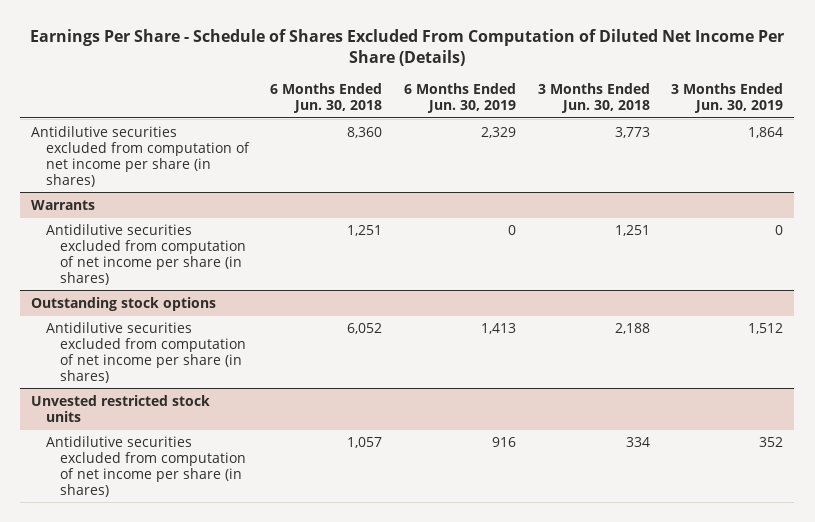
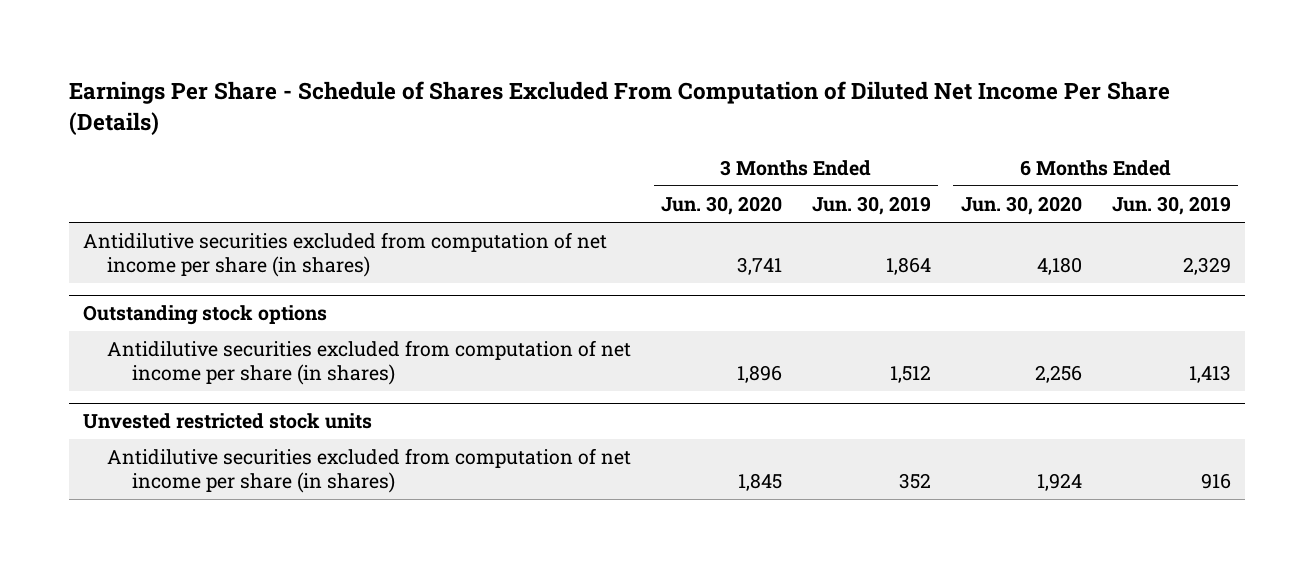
- | 6 Months Ended Jun. 30, 2018 | 6 Months Ended Jun. 30, 2019 | 3 Months Ended Jun. 30, 2018 | 3 Months Ended Jun. 30, 2019
+ | 3 Months Ended Jun. 30, 2020 | 3 Months Ended Jun. 30, 2019 | 6 Months Ended Jun. 30, 2020 | 6 Months Ended Jun. 30, 2019
- Warrants
- Antidilutive securities excluded from computation of net income per share (in shares) | 1,251 | 0 | 1,251 | 0

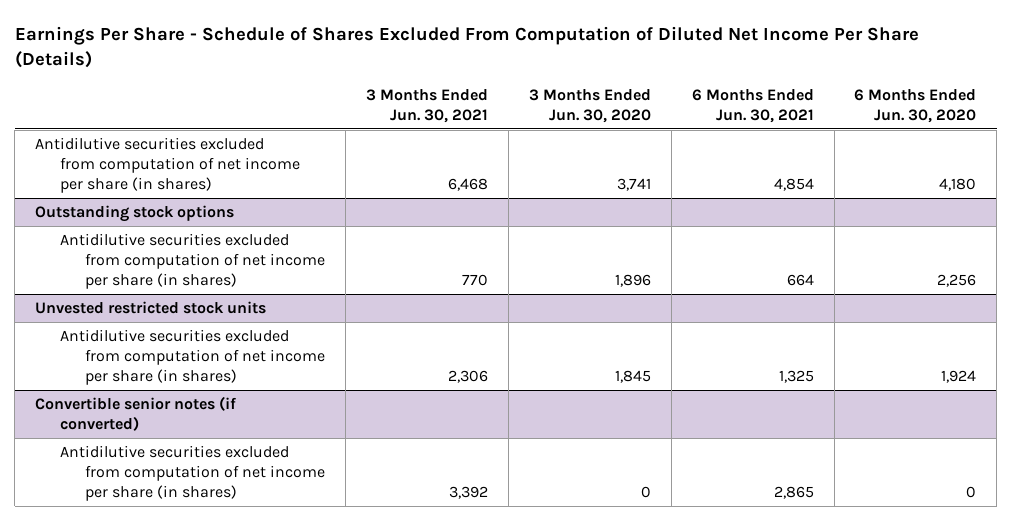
- | 3 Months Ended Jun. 30, 2020 | 3 Months Ended Jun. 30, 2019 | 6 Months Ended Jun. 30, 2020 | 6 Months Ended Jun. 30, 2019
+ | 3 Months Ended Jun. 30, 2021 | 3 Months Ended Jun. 30, 2020 | 6 Months Ended Jun. 30, 2021 | 6 Months Ended Jun. 30, 2020
+ Convertible senior notes (if converted)
+ Antidilutive securities excluded from computation of net income per share (in shares) | 3,392 | 0 | 2,865 | 0

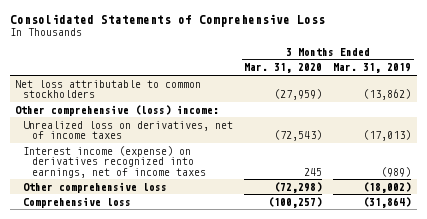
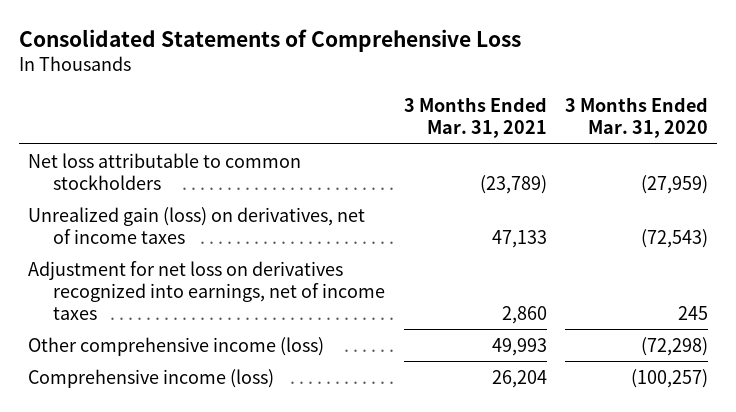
- | 3 Months Ended Mar. 31, 2020 | 3 Months Ended Mar. 31, 2019
+ | 3 Months Ended Mar. 31, 2021 | 3 Months Ended Mar. 31, 2020
- Other comprehensive (loss) income:
- Unrealized loss on derivatives, net of income taxes | (72,543) | (17,013)
- Interest income (expense) on derivatives recognized into earnings, net of income taxes | 245 | (989)
- Other comprehensive loss | (72,298) | (18,002)
- Comprehensive loss | (100,257) | (31,864)
+ Unrealized gain (loss) on derivatives, net of income taxes | 47,133 | (72,543)
+ Adjustment for net loss on derivatives recognized into earnings, net of income taxes | 2,860 | 245
+ Other comprehensive income (loss) | 49,993 | (72,298)
+ Comprehensive income (loss) | 26,204 | (100,257)

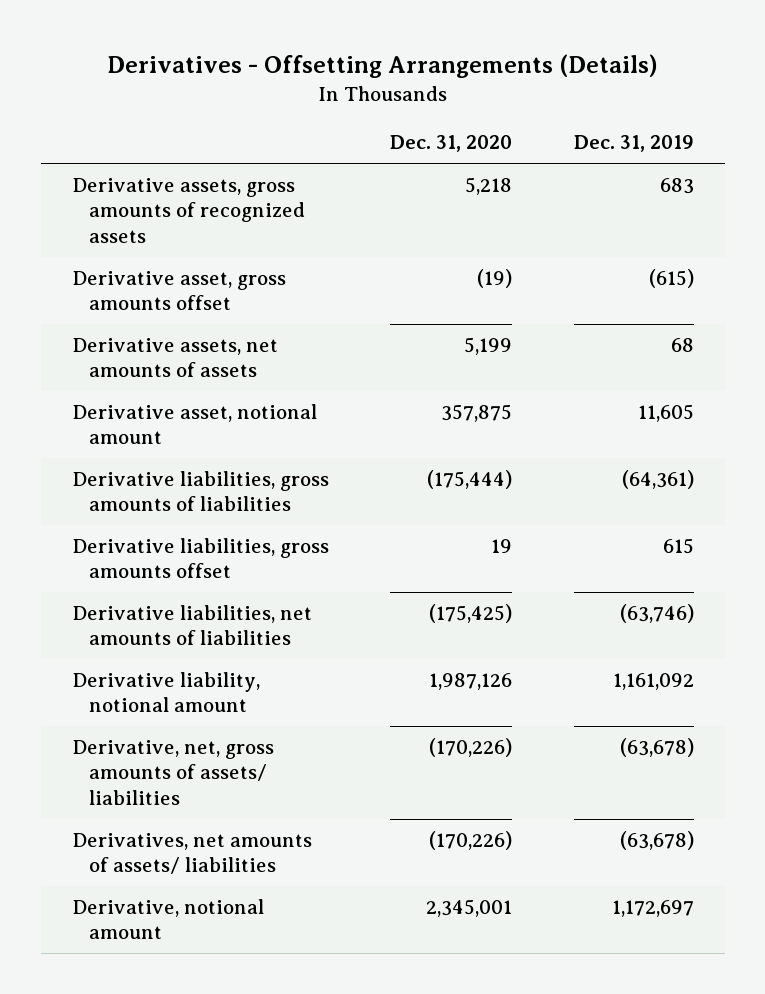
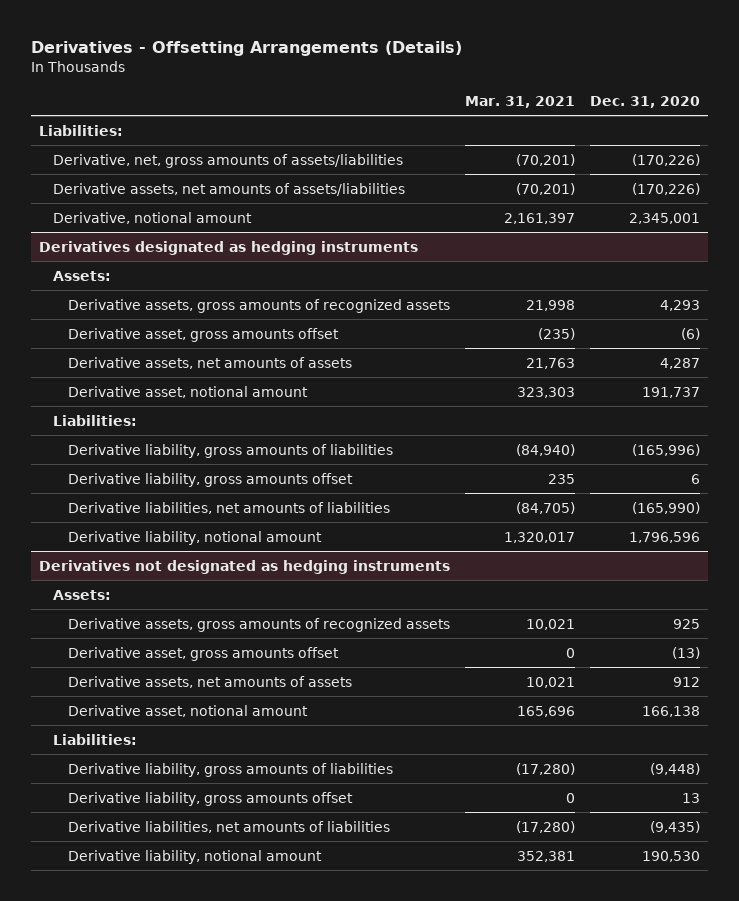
- | Dec. 31, 2020 | Dec. 31, 2019
+ | Mar. 31, 2021 | Dec. 31, 2020
- Derivative assets, gross amounts of recognized assets | 5,218 | 683
- Derivative asset, gross amounts offset | (19) | (615)
- Derivative assets, net amounts of assets | 5,199 | 68
- Derivative asset, notional amount | 357,875 | 11,605
- Derivative liabilities, gross amounts of liabilities | (175,444) | (64,361)
- Derivative liabilities, gross amounts offset | 19 | 615
- Derivative liabilities, net amounts of liabilities | (175,425) | (63,746)
- Derivative liability, notional amount | 1,987,126 | 1,161,092
- Derivative, net, gross amounts of assets/ liabilities | (170,226) | (63,678)
- Derivatives, net amounts of assets/ liabilities | (170,226) | (63,678)
+ Liabilities:
+ Derivative, net, gross amounts of assets/liabilities | (70,201) | (170,226)
+ Derivative assets, net amounts of assets/liabilities | (70,201) | (170,226)
+ Derivatives designated as hedging instruments
+ Assets:
+ Derivative assets, gross amounts of recognized assets | 21,998 | 4,293
+ Derivative asset, gross amounts offset | (235) | (6)
+ Derivative assets, net amounts of assets | 21,763 | 4,287
+ Derivative asset, notional amount | 323,303 | 191,737
+ Liabilities:
+ Derivative liability, gross amounts of liabilities | (84,940) | (165,996)
+ Derivative liability, gross amounts offset | 235 | 6
+ Derivative liabilities, net amounts of liabilities | (84,705) | (165,990)
+ Derivative liability, notional amount | 1,320,017 | 1,796,596
+ Derivatives not designated as hedging instruments
+ Assets:
+ Derivative assets, gross amounts of recognized assets | 10,021 | 925
+ Derivative asset, gross amounts offset | 0 | (13)
+ Derivative assets, net amounts of assets | 10,021 | 912
+ Derivative asset, notional amount | 165,696 | 166,138
+ Liabilities:
+ Derivative liability, gross amounts of liabilities | (17,280) | (9,448)
+ Derivative liability, gross amounts offset | 0 | 13
+ Derivative liabilities, net amounts of liabilities | (17,280) | (9,435)
+ Derivative liability, notional amount | 352,381 | 190,530

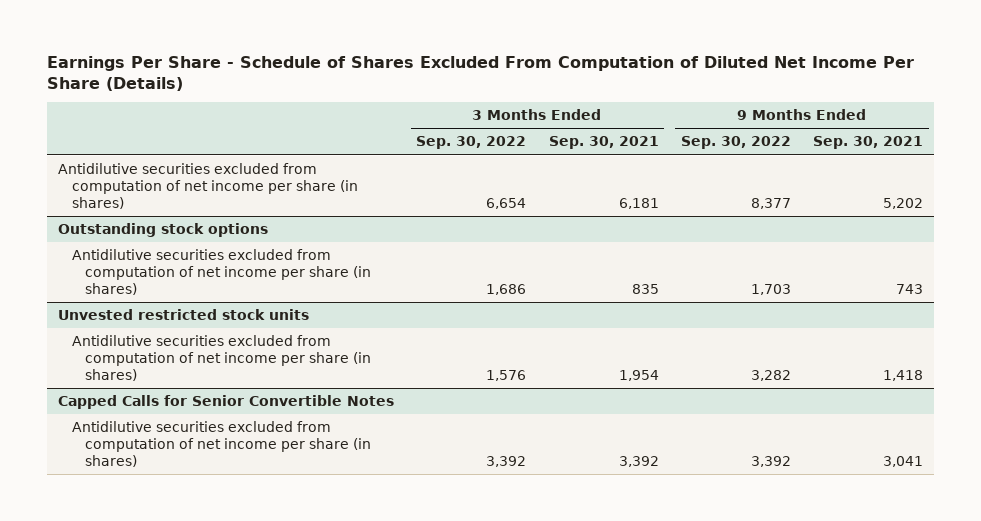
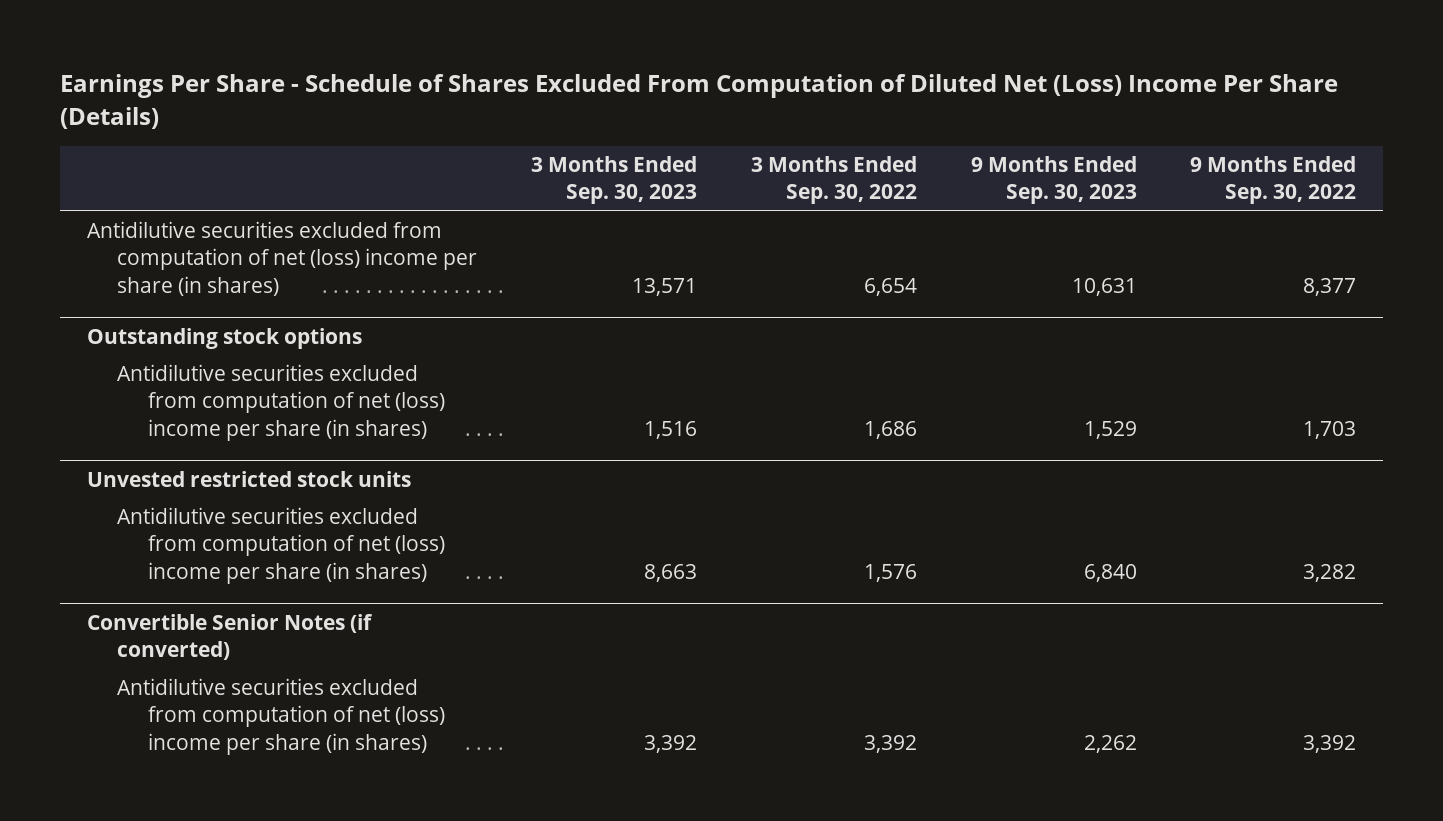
- Earnings Per Share - Schedule of Shares Excluded From Computation of Diluted Net Income Per Share (Details)
+ Earnings Per Share - Schedule of Shares Excluded From Computation of Diluted Net (Loss) Income Per Share (Details)
- | 3 Months Ended Sep. 30, 2022 | 3 Months Ended Sep. 30, 2021 | 9 Months Ended Sep. 30, 2022 | 9 Months Ended Sep. 30, 2021
+ | 3 Months Ended Sep. 30, 2023 | 3 Months Ended Sep. 30, 2022 | 9 Months Ended Sep. 30, 2023 | 9 Months Ended Sep. 30, 2022
- Antidilutive securities excluded from computation of net income per share (in shares) | 6,654 | 6,181 | 8,377 | 5,202
+ Antidilutive securities excluded from computation of net (loss) income per share (in shares) | 13,571 | 6,654 | 10,631 | 8,377
@ Outstanding stock options
- Antidilutive securities excluded from computation of net income per share (in shares) | 1,686 | 835 | 1,703 | 743
+ Antidilutive securities excluded from computation of net (loss) income per share (in shares) | 1,516 | 1,686 | 1,529 | 1,703
@ Unvested restricted stock units
- Antidilutive securities excluded from computation of net income per share (in shares) | 1,576 | 1,954 | 3,282 | 1,418
- Capped Calls for Senior Convertible Notes
- Antidilutive securities excluded from computation of net income per share (in shares) | 3,392 | 3,392 | 3,392 | 3,041
@ Unvested restricted stock units
+ Antidilutive securities excluded from computation of net (loss) income per share (in shares) | 8,663 | 1,576 | 6,840 | 3,282
+ Convertible Senior Notes (if converted)
+ Antidilutive securities excluded from computation of net (loss) income per share (in shares) | 3,392 | 3,392 | 2,262 | 3,392

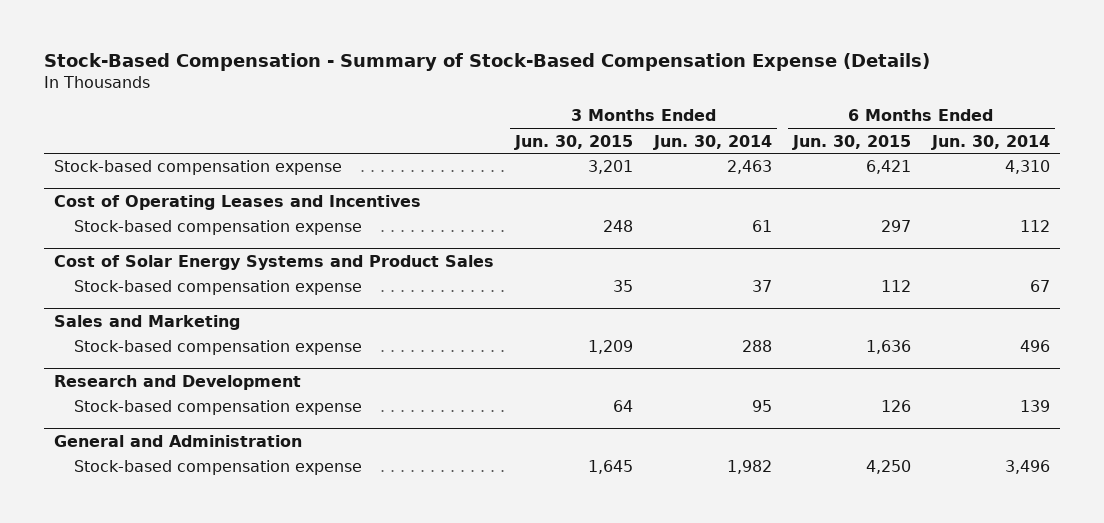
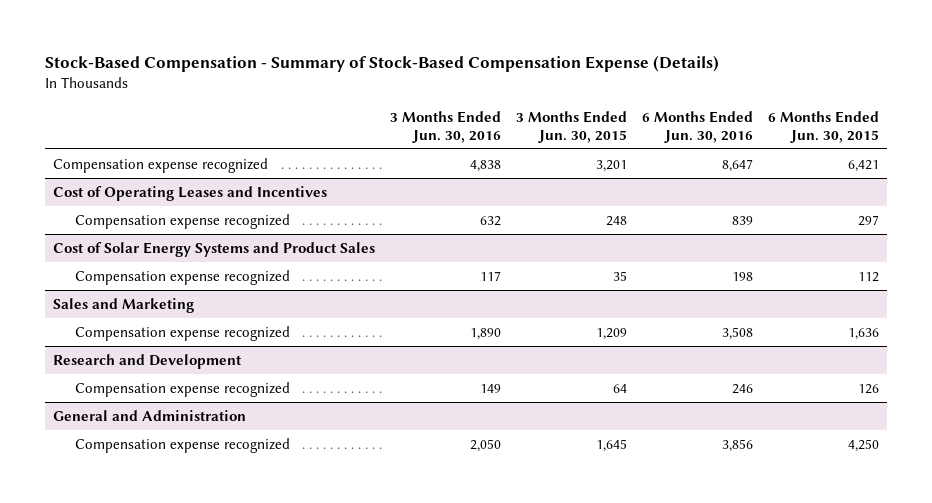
- | 3 Months Ended Jun. 30, 2015 | 3 Months Ended Jun. 30, 2014 | 6 Months Ended Jun. 30, 2015 | 6 Months Ended Jun. 30, 2014
+ | 3 Months Ended Jun. 30, 2016 | 3 Months Ended Jun. 30, 2015 | 6 Months Ended Jun. 30, 2016 | 6 Months Ended Jun. 30, 2015
- Stock-based compensation expense | 3,201 | 2,463 | 6,421 | 4,310
+ Compensation expense recognized | 4,838 | 3,201 | 8,647 | 6,421
@ Cost of Operating Leases and Incentives
- Stock-based compensation expense | 248 | 61 | 297 | 112
+ Compensation expense recognized | 632 | 248 | 839 | 297
@ Cost of Solar Energy Systems and Product Sales
- Stock-based compensation expense | 35 | 37 | 112 | 67
+ Compensation expense recognized | 117 | 35 | 198 | 112
@ Sales and Marketing
- Stock-based compensation expense | 1,209 | 288 | 1,636 | 496
+ Compensation expense recognized | 1,890 | 1,209 | 3,508 | 1,636
@ Research and Development
- Stock-based compensation expense | 64 | 95 | 126 | 139
+ Compensation expense recognized | 149 | 64 | 246 | 126
@ General and Administration
- Stock-based compensation expense | 1,645 | 1,982 | 4,250 | 3,496
+ Compensation expense recognized | 2,050 | 1,645 | 3,856 | 4,250

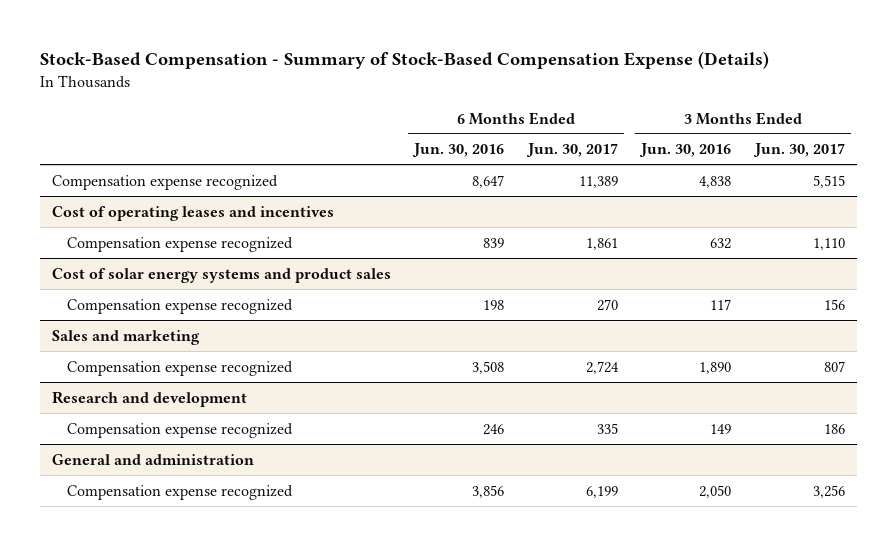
- | 3 Months Ended Jun. 30, 2016 | 3 Months Ended Jun. 30, 2015 | 6 Months Ended Jun. 30, 2016 | 6 Months Ended Jun. 30, 2015
+ | 6 Months Ended Jun. 30, 2016 | 6 Months Ended Jun. 30, 2017 | 3 Months Ended Jun. 30, 2016 | 3 Months Ended Jun. 30, 2017
- Cost of Operating Leases and Incentives
+ Cost of operating leases and incentives
- Cost of Solar Energy Systems and Product Sales
+ Cost of solar energy systems and product sales
- Sales and Marketing
+ Sales and marketing
- Research and Development
+ Research and development
- General and Administration
+ General and administration

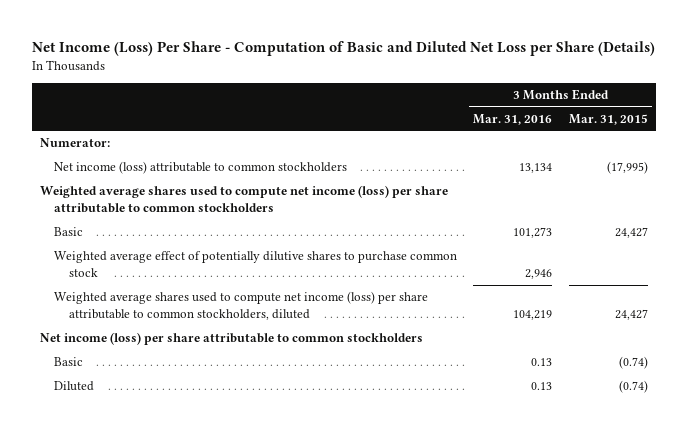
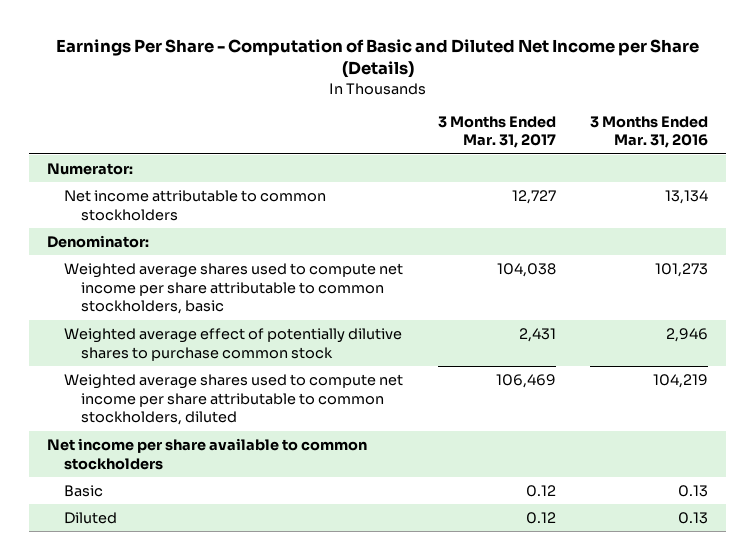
- Net Income (Loss) Per Share - Computation of Basic and Diluted Net Loss per Share (Details)
+ Earnings Per Share - Computation of Basic and Diluted Net Income per Share (Details)
- | 3 Months Ended Mar. 31, 2016 | 3 Months Ended Mar. 31, 2015
+ | 3 Months Ended Mar. 31, 2017 | 3 Months Ended Mar. 31, 2016
- Net income (loss) attributable to common stockholders | 13,134 | (17,995)
- Weighted average shares used to compute net income (loss) per share attributable to common stockholders
- Basic | 101,273 | 24,427
+ Net income attributable to common stockholders | 12,727 | 13,134
+ Denominator:
+ Weighted average shares used to compute net income per share attributable to common stockholders, basic | 104,038 | 101,273
- Weighted average shares used to compute net income (loss) per share attributable to common stockholders, diluted | 104,219 | 24,427
- Net income (loss) per share attributable to common stockholders
+ Weighted average shares used to compute net income per share attributable to common stockholders, diluted | 106,469 | 104,219
+ Net income per share available to common stockholders

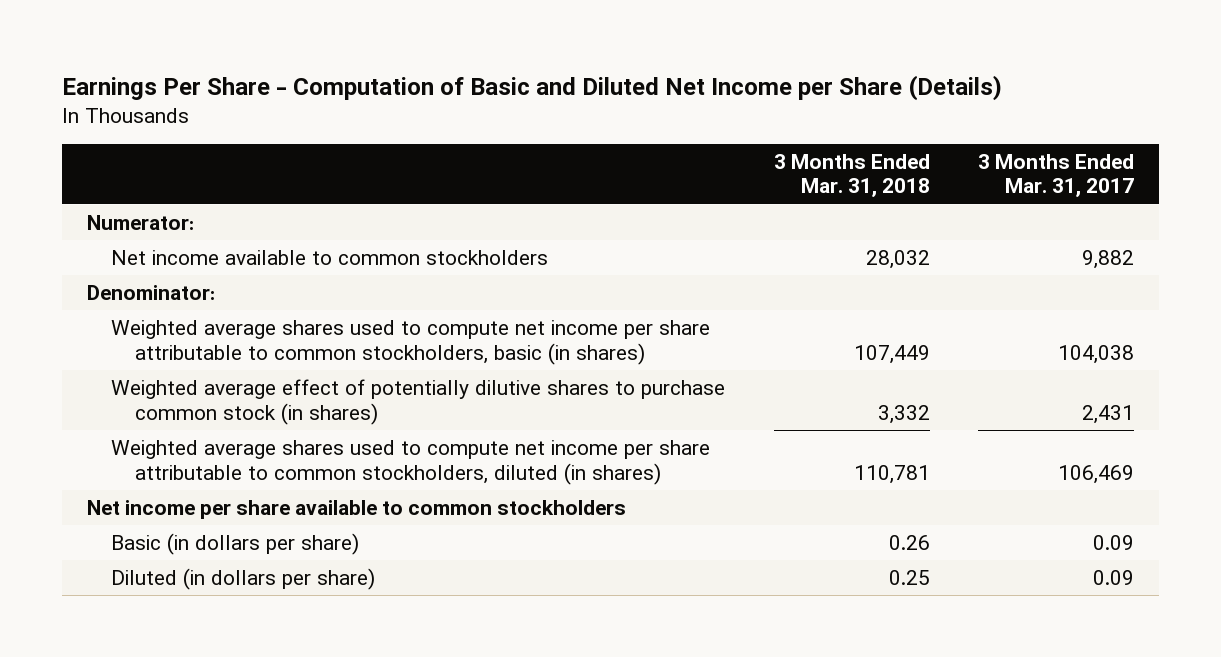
- | 3 Months Ended Mar. 31, 2017 | 3 Months Ended Mar. 31, 2016
+ | 3 Months Ended Mar. 31, 2018 | 3 Months Ended Mar. 31, 2017
- Net income attributable to common stockholders | 12,727 | 13,134
+ Net income available to common stockholders | 28,032 | 9,882
- Weighted average shares used to compute net income per share attributable to common stockholders, basic | 104,038 | 101,273
- Weighted average effect of potentially dilutive shares to purchase common stock | 2,431 | 2,946
- Weighted average shares used to compute net income per share attributable to common stockholders, diluted | 106,469 | 104,219
+ Weighted average shares used to compute net income per share attributable to common stockholders, basic (in shares) | 107,449 | 104,038
+ Weighted average effect of potentially dilutive shares to purchase common stock (in shares) | 3,332 | 2,431
+ Weighted average shares used to compute net income per share attributable to common stockholders, diluted (in shares) | 110,781 | 106,469
- Basic | 0.12 | 0.13
- Diluted | 0.12 | 0.13
+ Basic (in dollars per share) | 0.26 | 0.09
+ Diluted (in dollars per share) | 0.25 | 0.09

